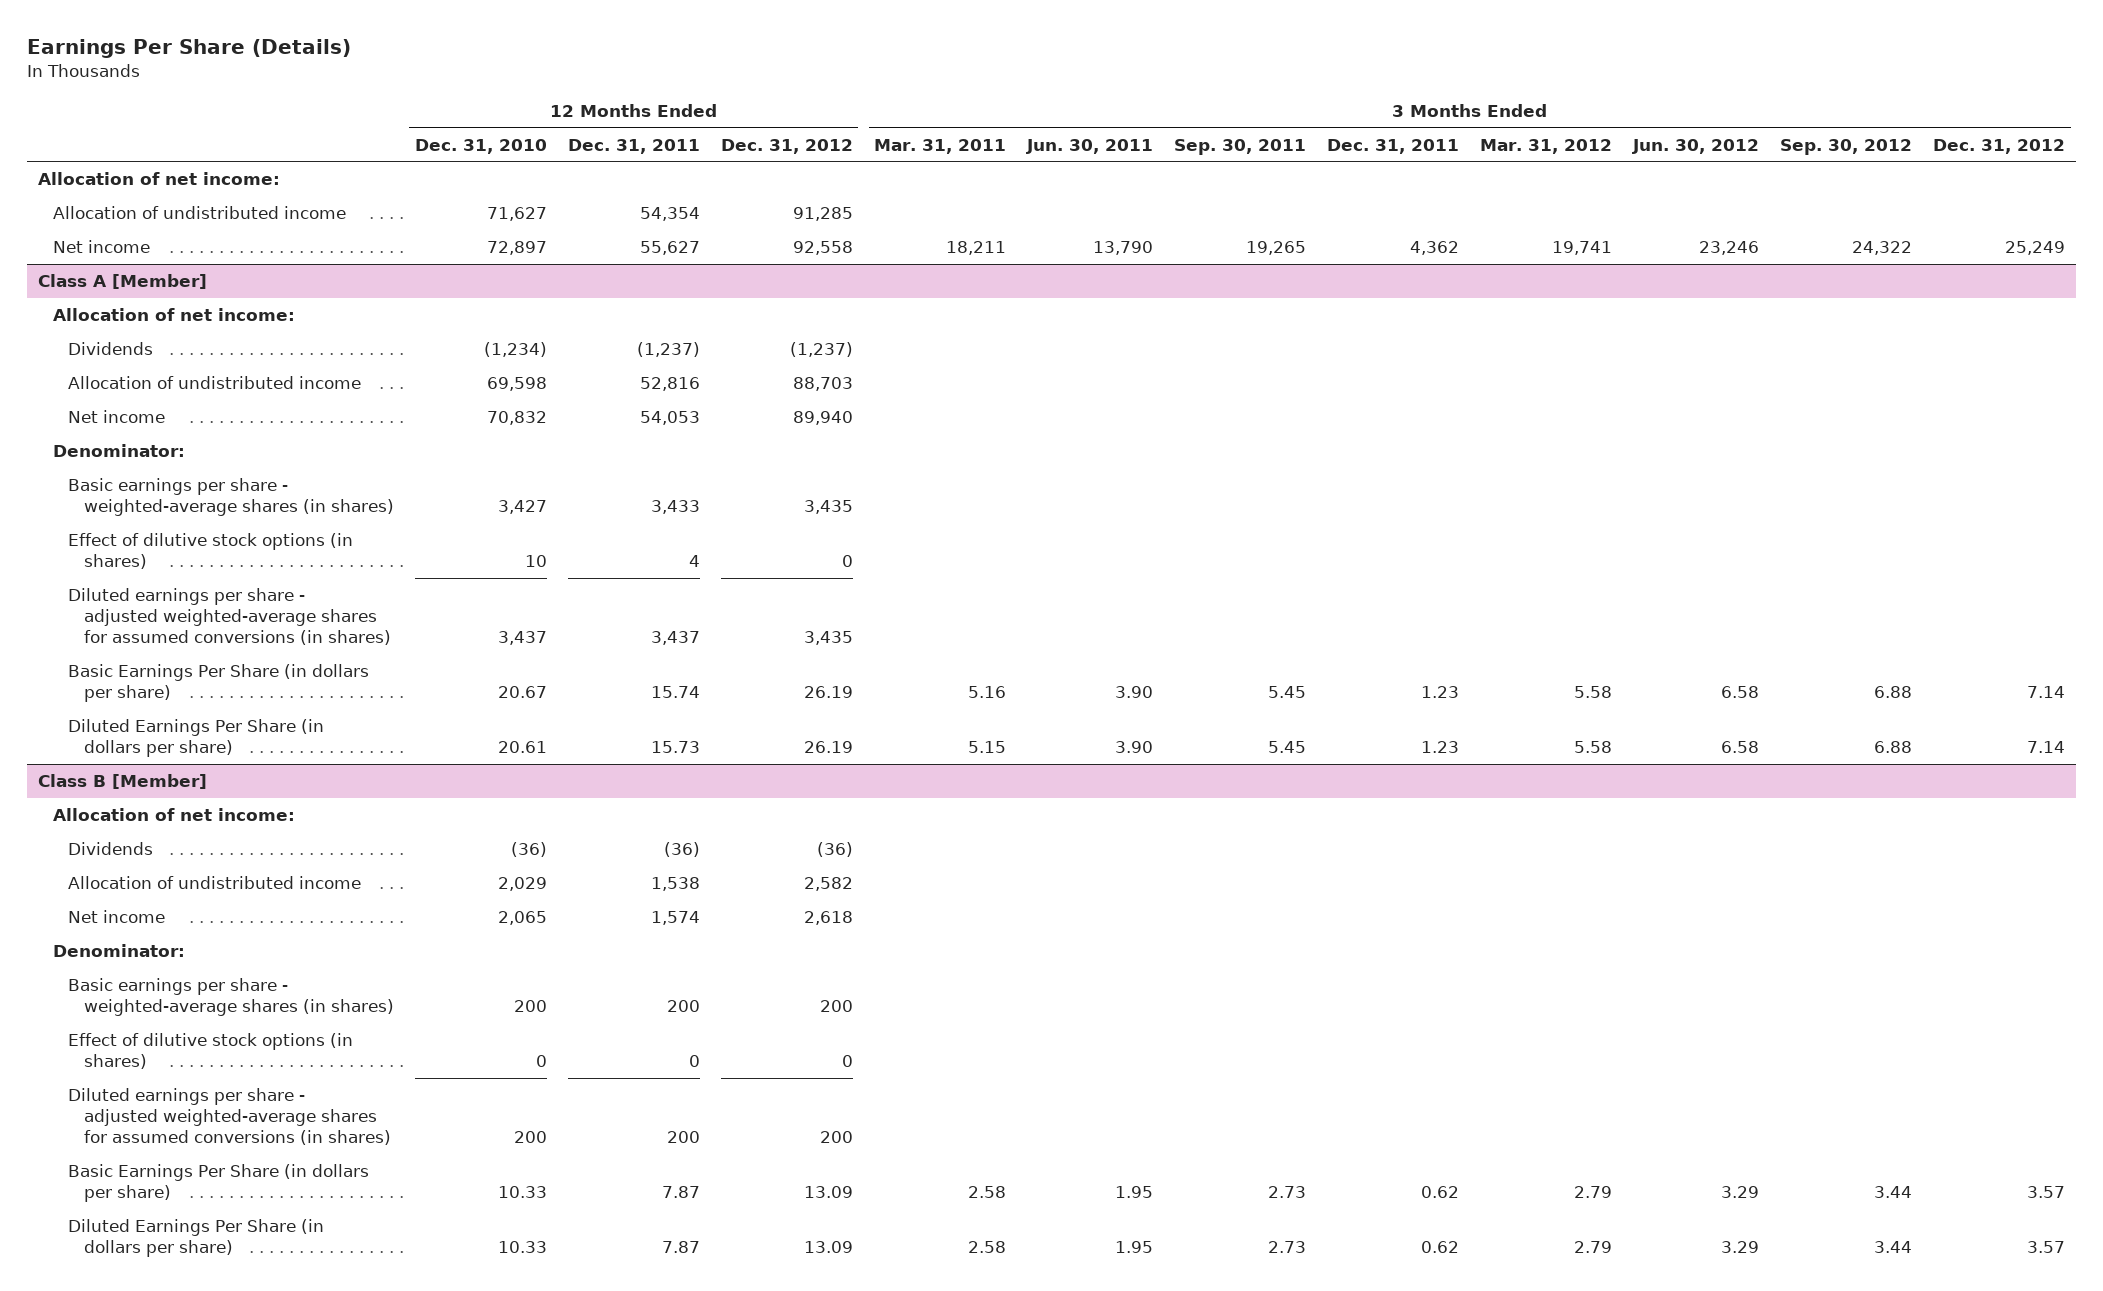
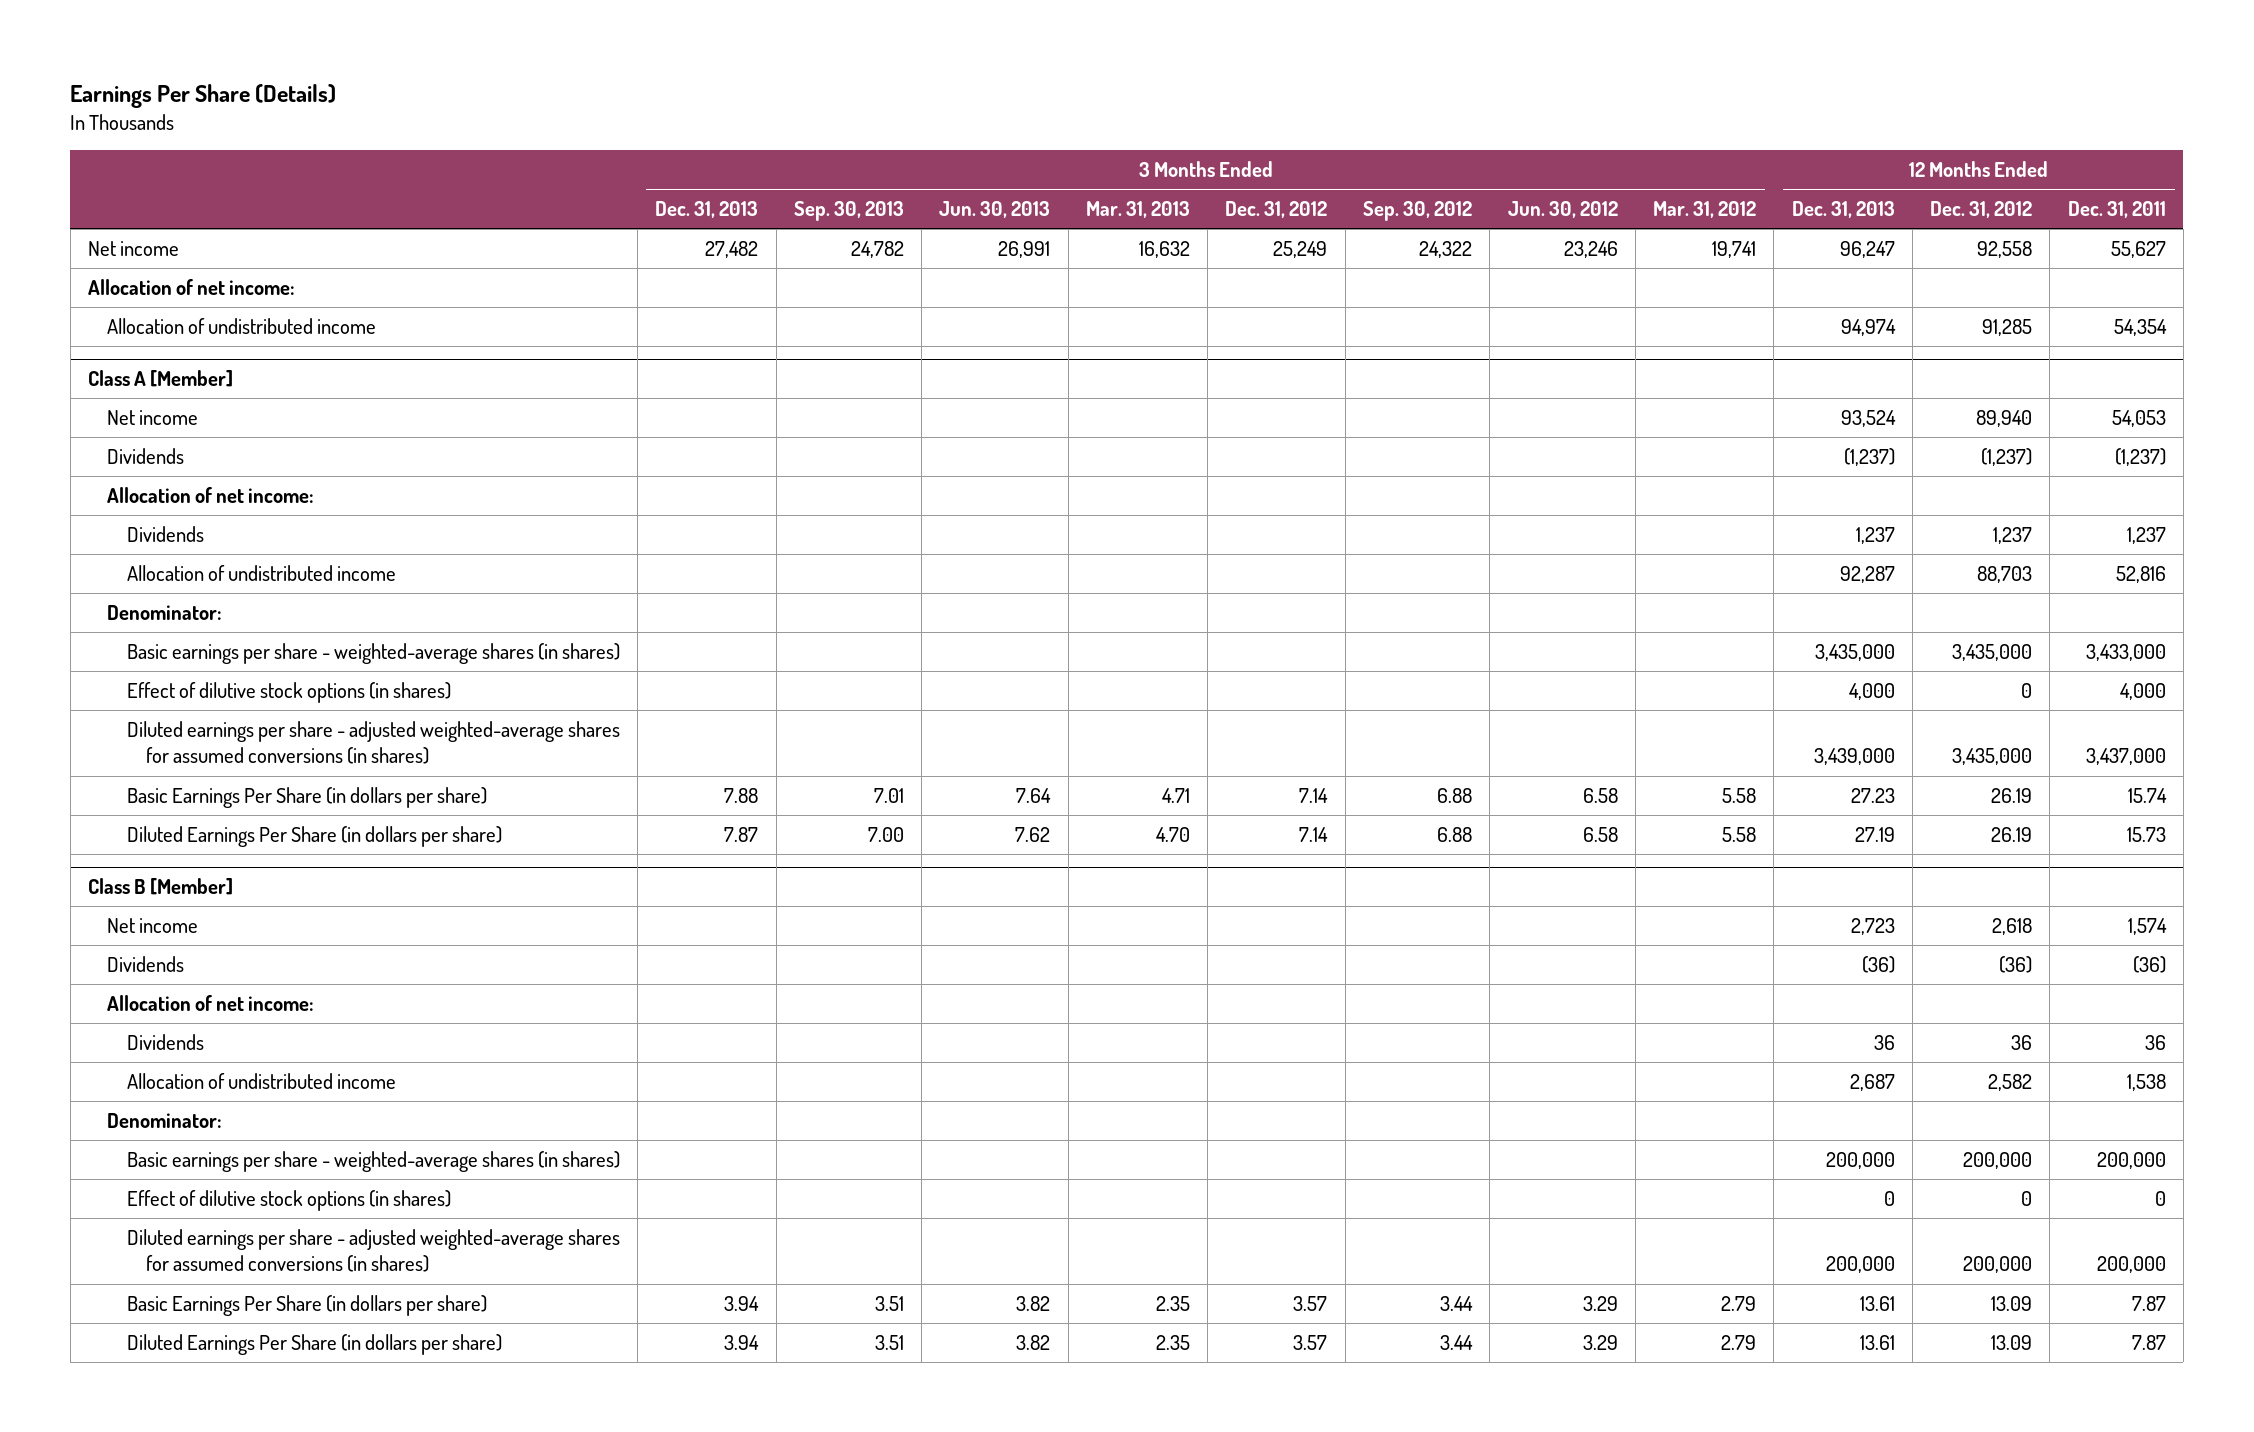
- | 12 Months Ended Dec. 31, 2010 | 12 Months Ended Dec. 31, 2011 | 12 Months Ended Dec. 31, 2012 | 3 Months Ended Mar. 31, 2011 | 3 Months Ended Jun. 30, 2011 | 3 Months Ended Sep. 30, 2011 | 3 Months Ended Dec. 31, 2011 | 3 Months Ended Mar. 31, 2012 | 3 Months Ended Jun. 30, 2012 | 3 Months Ended Sep. 30, 2012 | 3 Months Ended Dec. 31, 2012
+ | 3 Months Ended Dec. 31, 2013 | 3 Months Ended Sep. 30, 2013 | 3 Months Ended Jun. 30, 2013 | 3 Months Ended Mar. 31, 2013 | 3 Months Ended Dec. 31, 2012 | 3 Months Ended Sep. 30, 2012 | 3 Months Ended Jun. 30, 2012 | 3 Months Ended Mar. 31, 2012 | 12 Months Ended Dec. 31, 2013 | 12 Months Ended Dec. 31, 2012 | 12 Months Ended Dec. 31, 2011
moved up: Net income | 27,482 | 24,782 | 26,991 | 16,632 | 25,249 | 24,322 | 23,246 | 19,741 | 96,247 | 92,558 | 55,627
@ Class A [Member]
moved up: Net income | | | | | | | | | 93,524 | 89,940 | 54,053
moved down: Allocation of net income:
+ Dividends | | | | | | | | | 1,237 | 1,237 | 1,237
- Basic earnings per share - weighted-average shares (in shares) | 3,427 | 3,433 | 3,435 | | | | | | | |
- Effect of dilutive stock options (in shares) | 10 | 4 | 0 | | | | | | | |
- Diluted earnings per share - adjusted weighted-average shares for assumed conversions (in shares) | 3,437 | 3,437 | 3,435 | | | | | | | |
+ Basic earnings per share - weighted-average shares (in shares) | | | | | | | | | 3,435,000 | 3,435,000 | 3,433,000
+ Effect of dilutive stock options (in shares) | | | | | | | | | 4,000 | 0 | 4,000
+ Diluted earnings per share - adjusted weighted-average shares for assumed conversions (in shares) | | | | | | | | | 3,439,000 | 3,435,000 | 3,437,000
@ Class B [Member]
moved up: Net income | | | | | | | | | 2,723 | 2,618 | 1,574
moved down: Allocation of net income:
+ Dividends | | | | | | | | | 36 | 36 | 36
- Basic earnings per share - weighted-average shares (in shares) | 200 | 200 | 200 | | | | | | | |
+ Basic earnings per share - weighted-average shares (in shares) | | | | | | | | | 200,000 | 200,000 | 200,000
- Diluted earnings per share - adjusted weighted-average shares for assumed conversions (in shares) | 200 | 200 | 200 | | | | | | | |
+ Diluted earnings per share - adjusted weighted-average shares for assumed conversions (in shares) | | | | | | | | | 200,000 | 200,000 | 200,000

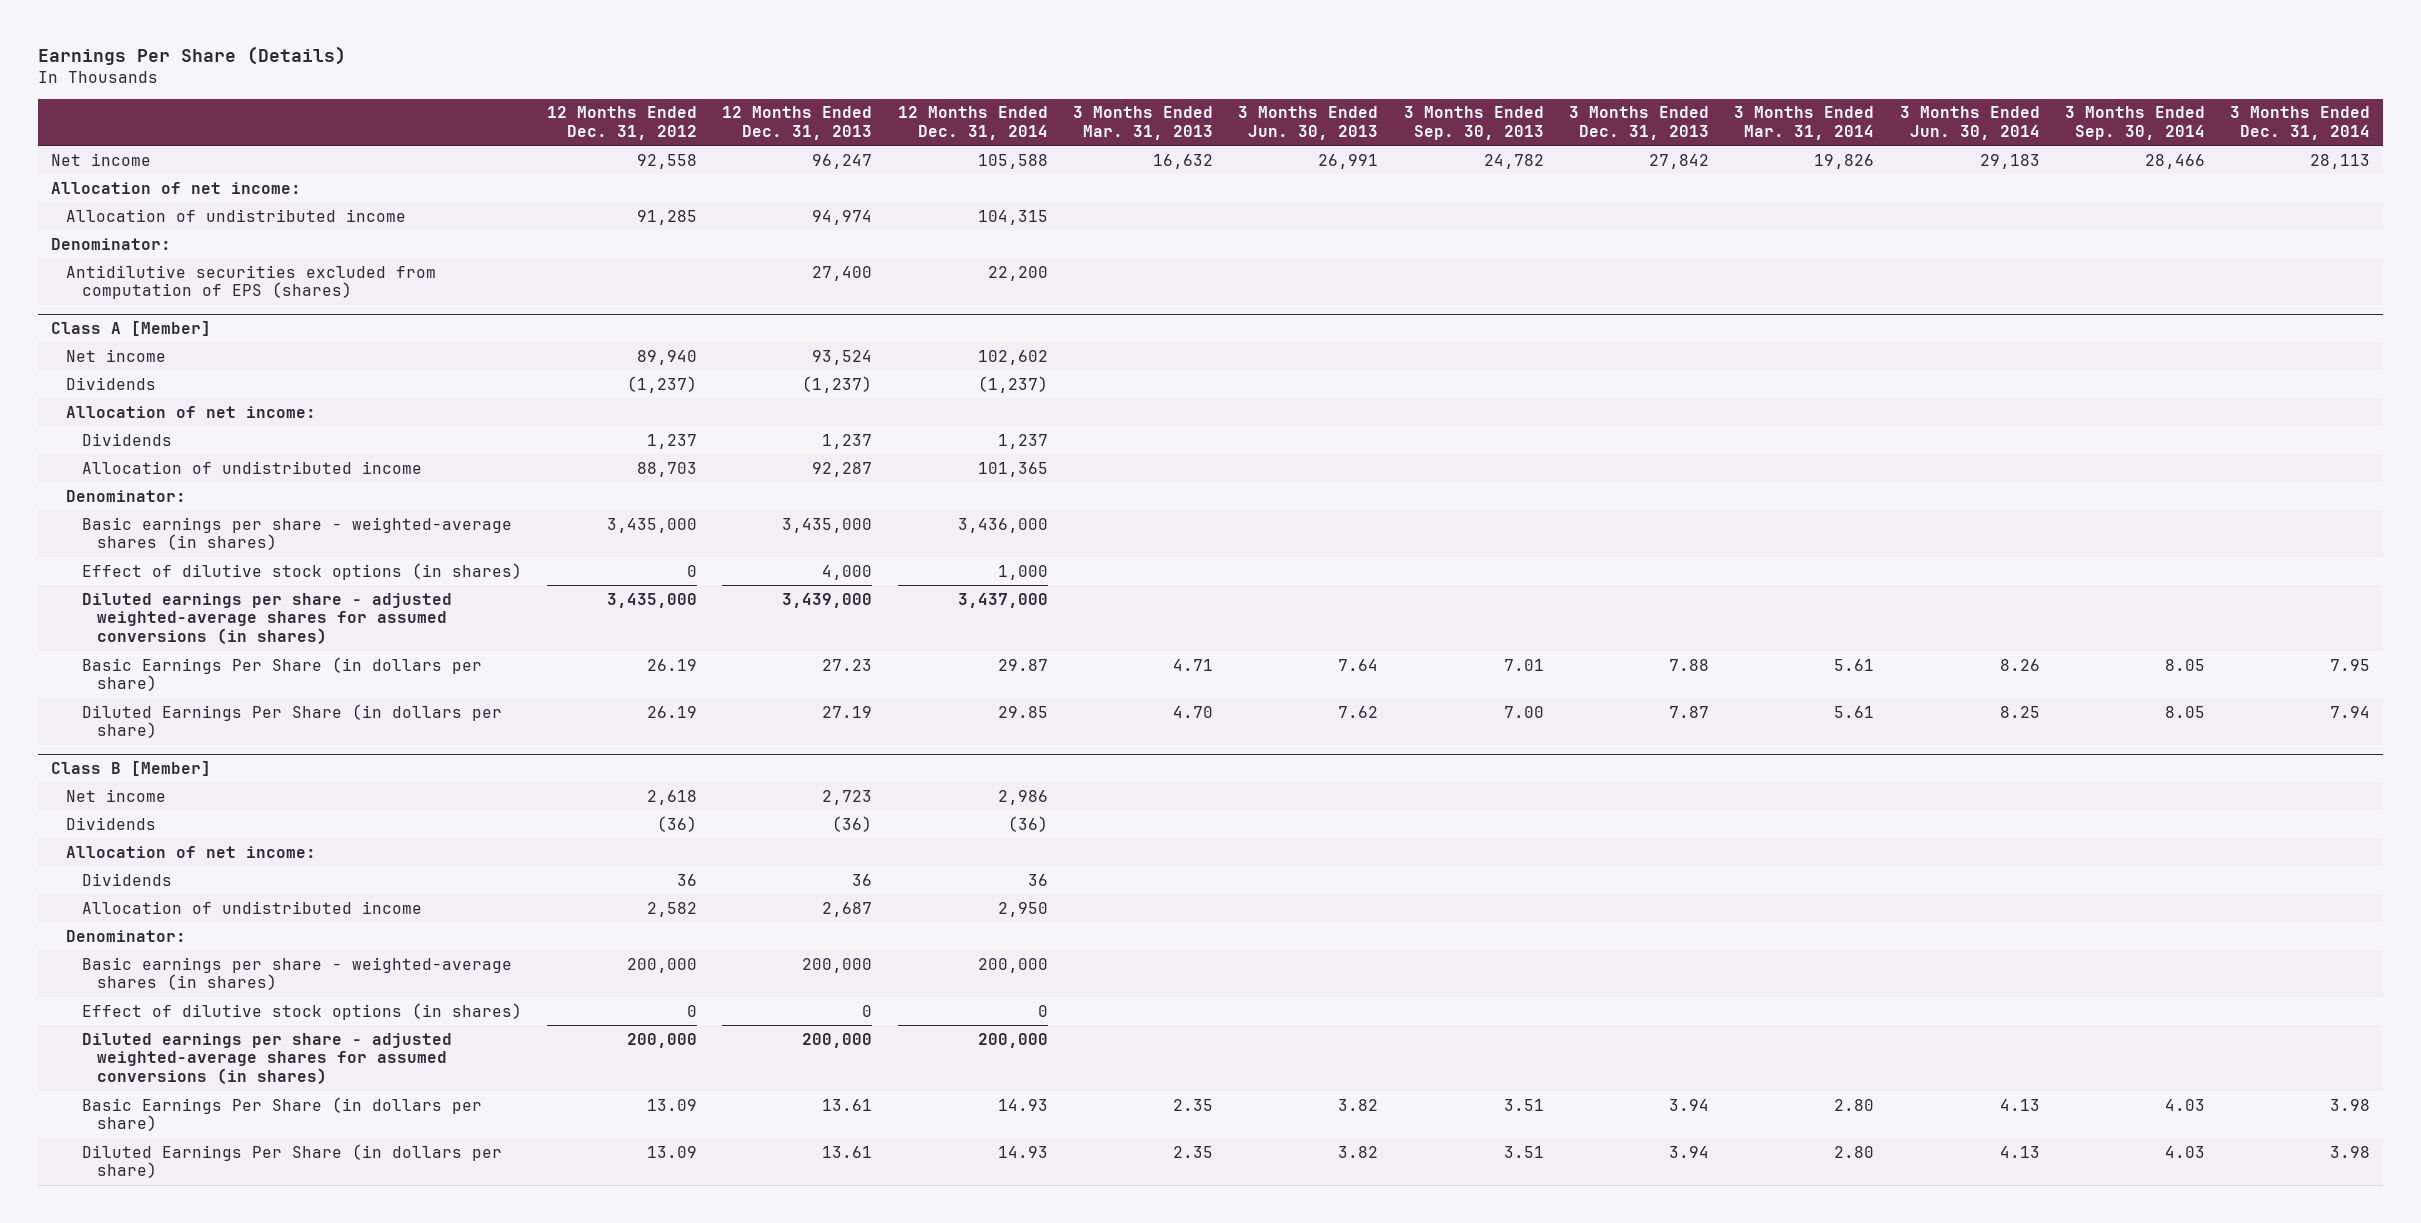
- | 3 Months Ended Dec. 31, 2013 | 3 Months Ended Sep. 30, 2013 | 3 Months Ended Jun. 30, 2013 | 3 Months Ended Mar. 31, 2013 | 3 Months Ended Dec. 31, 2012 | 3 Months Ended Sep. 30, 2012 | 3 Months Ended Jun. 30, 2012 | 3 Months Ended Mar. 31, 2012 | 12 Months Ended Dec. 31, 2013 | 12 Months Ended Dec. 31, 2012 | 12 Months Ended Dec. 31, 2011
+ | 12 Months Ended Dec. 31, 2012 | 12 Months Ended Dec. 31, 2013 | 12 Months Ended Dec. 31, 2014 | 3 Months Ended Mar. 31, 2013 | 3 Months Ended Jun. 30, 2013 | 3 Months Ended Sep. 30, 2013 | 3 Months Ended Dec. 31, 2013 | 3 Months Ended Mar. 31, 2014 | 3 Months Ended Jun. 30, 2014 | 3 Months Ended Sep. 30, 2014 | 3 Months Ended Dec. 31, 2014
- Net income | 27,482 | 24,782 | 26,991 | 16,632 | 25,249 | 24,322 | 23,246 | 19,741 | 96,247 | 92,558 | 55,627
+ Net income | 92,558 | 96,247 | 105,588 | 16,632 | 26,991 | 24,782 | 27,842 | 19,826 | 29,183 | 28,466 | 28,113
+ Denominator:
+ Antidilutive securities excluded from computation of EPS (shares) | | 27,400 | 22,200 | | | | | | | |

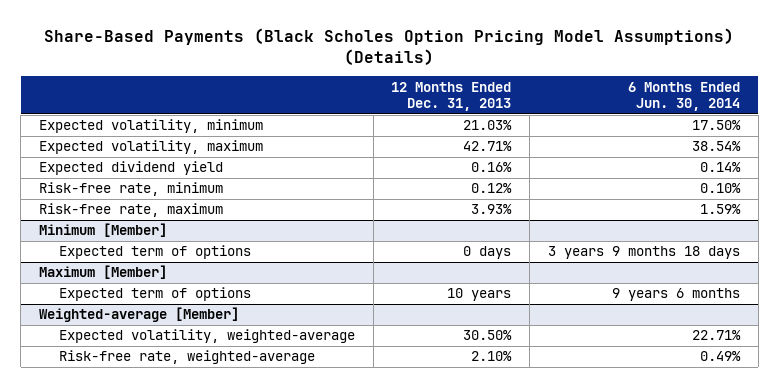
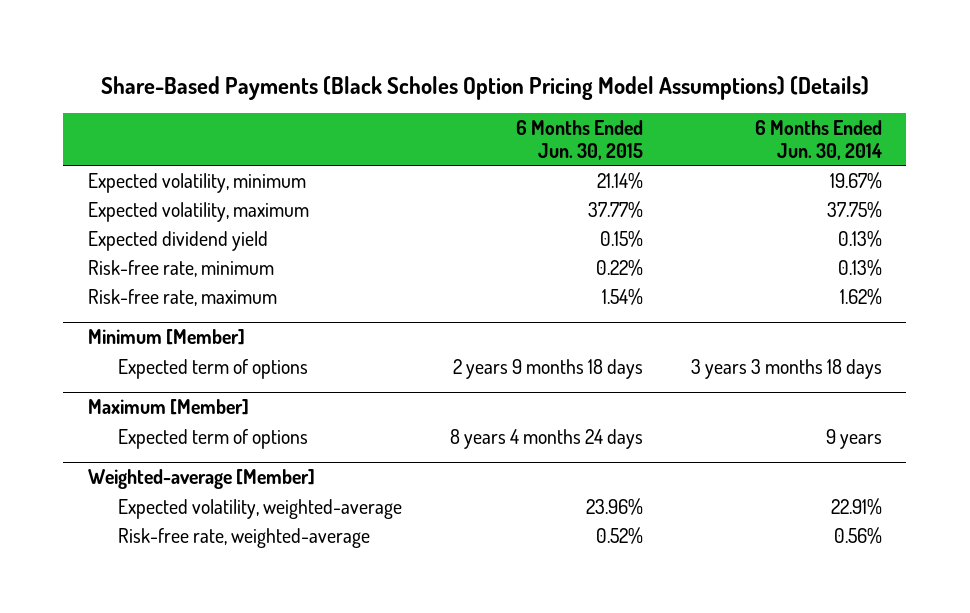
- | 12 Months Ended Dec. 31, 2013 | 6 Months Ended Jun. 30, 2014
+ | 6 Months Ended Jun. 30, 2015 | 6 Months Ended Jun. 30, 2014
- Expected volatility, minimum | 21.03% | 17.50%
- Expected volatility, maximum | 42.71% | 38.54%
- Expected dividend yield | 0.16% | 0.14%
- Risk-free rate, minimum | 0.12% | 0.10%
- Risk-free rate, maximum | 3.93% | 1.59%
+ Expected volatility, minimum | 21.14% | 19.67%
+ Expected volatility, maximum | 37.77% | 37.75%
+ Expected dividend yield | 0.15% | 0.13%
+ Risk-free rate, minimum | 0.22% | 0.13%
+ Risk-free rate, maximum | 1.54% | 1.62%
@ Minimum [Member]
- Expected term of options | 0 days | 3 years 9 months 18 days
+ Expected term of options | 2 years 9 months 18 days | 3 years 3 months 18 days
@ Maximum [Member]
- Expected term of options | 10 years | 9 years 6 months
+ Expected term of options | 8 years 4 months 24 days | 9 years
@ Weighted-average [Member]
- Expected volatility, weighted-average | 30.50% | 22.71%
- Risk-free rate, weighted-average | 2.10% | 0.49%
+ Expected volatility, weighted-average | 23.96% | 22.91%
+ Risk-free rate, weighted-average | 0.52% | 0.56%

